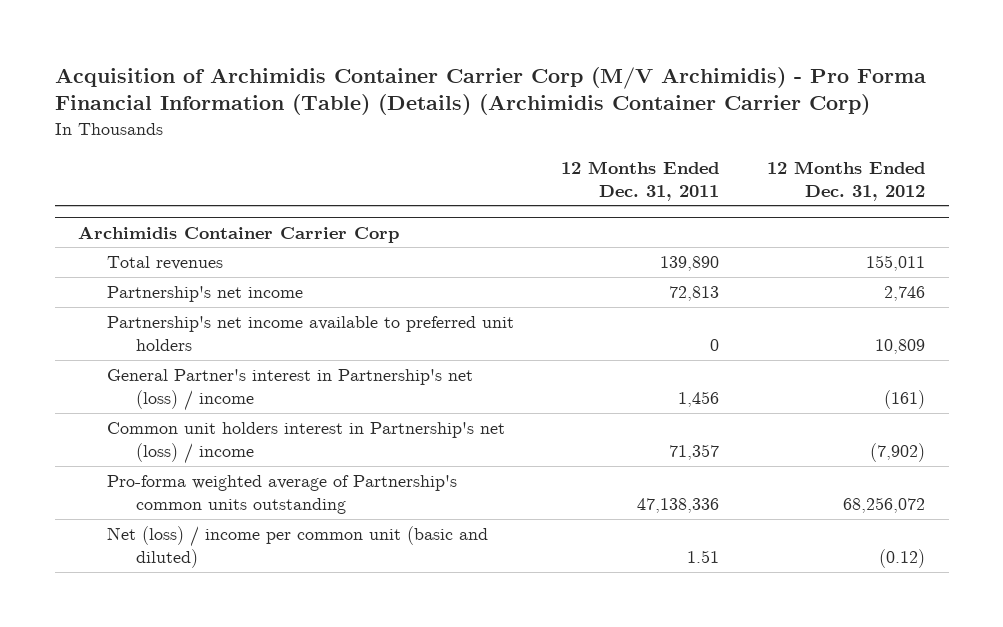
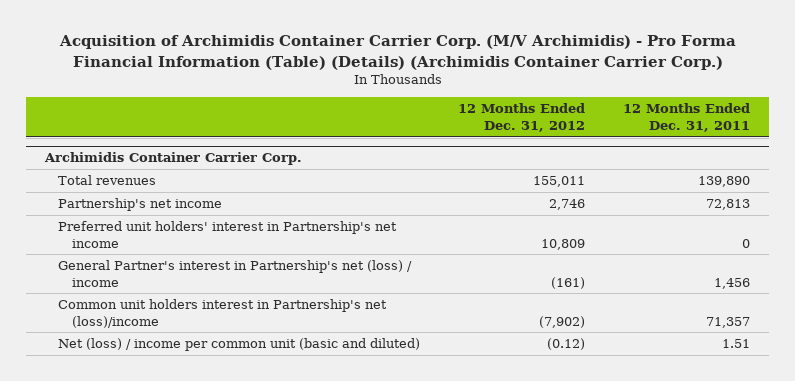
- Acquisition of Archimidis Container Carrier Corp (M/V Archimidis) - Pro Forma Financial Information (Table) (Details) (Archimidis Container Carrier Corp)
+ Acquisition of Archimidis Container Carrier Corp. (M/V Archimidis) - Pro Forma Financial Information (Table) (Details) (Archimidis Container Carrier Corp.)
- | 12 Months Ended Dec. 31, 2011 | 12 Months Ended Dec. 31, 2012
+ | 12 Months Ended Dec. 31, 2012 | 12 Months Ended Dec. 31, 2011
- Archimidis Container Carrier Corp
+ Archimidis Container Carrier Corp.
- Partnership's net income available to preferred unit holders | 0 | 10,809
+ Preferred unit holders' interest in Partnership's net income | 10,809 | 0
- Common unit holders interest in Partnership's net (loss) / income | 71,357 | (7,902)
- Pro-forma weighted average of Partnership's common units outstanding | 47,138,336 | 68,256,072
+ Common unit holders interest in Partnership's net (loss)/income | (7,902) | 71,357

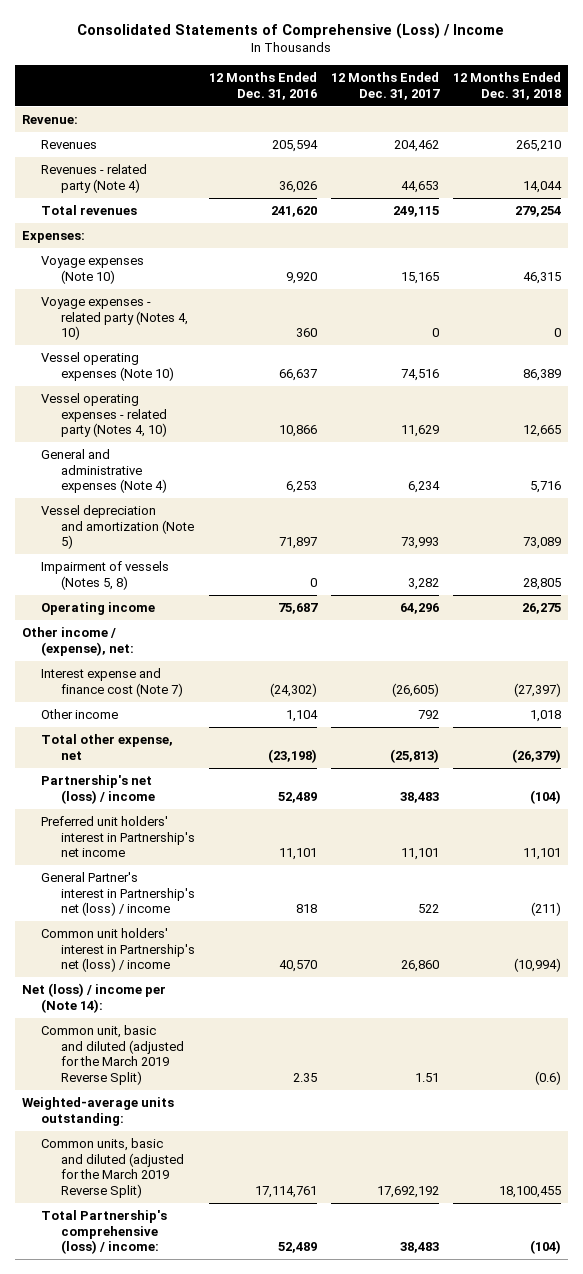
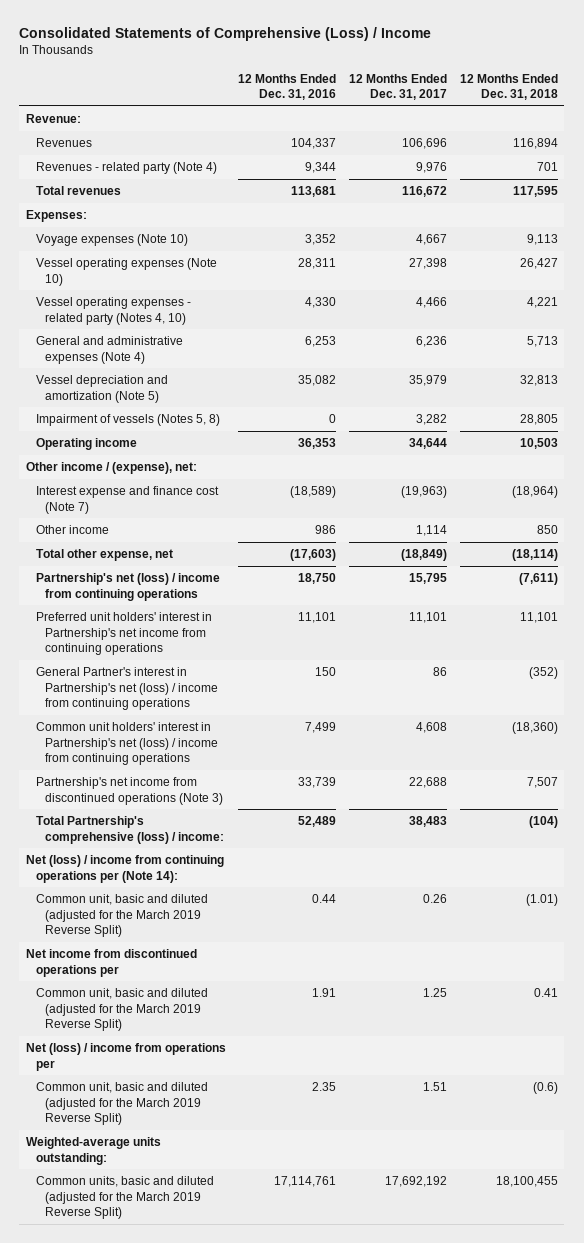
- Revenues | 205,594 | 204,462 | 265,210
- Revenues - related party (Note 4) | 36,026 | 44,653 | 14,044
- Total revenues | 241,620 | 249,115 | 279,254
+ Revenues | 104,337 | 106,696 | 116,894
+ Revenues - related party (Note 4) | 9,344 | 9,976 | 701
+ Total revenues | 113,681 | 116,672 | 117,595
- Voyage expenses (Note 10) | 9,920 | 15,165 | 46,315
- Voyage expenses - related party (Notes 4, 10) | 360 | 0 | 0
- Vessel operating expenses (Note 10) | 66,637 | 74,516 | 86,389
- Vessel operating expenses - related party (Notes 4, 10) | 10,866 | 11,629 | 12,665
- General and administrative expenses (Note 4) | 6,253 | 6,234 | 5,716
- Vessel depreciation and amortization (Note 5) | 71,897 | 73,993 | 73,089
+ Voyage expenses (Note 10) | 3,352 | 4,667 | 9,113
+ Vessel operating expenses (Note 10) | 28,311 | 27,398 | 26,427
+ Vessel operating expenses - related party (Notes 4, 10) | 4,330 | 4,466 | 4,221
+ General and administrative expenses (Note 4) | 6,253 | 6,236 | 5,713
+ Vessel depreciation and amortization (Note 5) | 35,082 | 35,979 | 32,813
- Operating income | 75,687 | 64,296 | 26,275
+ Operating income | 36,353 | 34,644 | 10,503
- Interest expense and finance cost (Note 7) | (24,302) | (26,605) | (27,397)
- Other income | 1,104 | 792 | 1,018
- Total other expense, net | (23,198) | (25,813) | (26,379)
- Partnership's net (loss) / income | 52,489 | 38,483 | (104)
- Preferred unit holders' interest in Partnership's net income | 11,101 | 11,101 | 11,101
- General Partner's interest in Partnership's net (loss) / income | 818 | 522 | (211)
- Common unit holders' interest in Partnership's net (loss) / income | 40,570 | 26,860 | (10,994)
- Net (loss) / income per (Note 14):
+ Interest expense and finance cost (Note 7) | (18,589) | (19,963) | (18,964)
+ Other income | 986 | 1,114 | 850
+ Total other expense, net | (17,603) | (18,849) | (18,114)
+ Partnership's net (loss) / income from continuing operations | 18,750 | 15,795 | (7,611)
+ Preferred unit holders' interest in Partnership's net income from continuing operations | 11,101 | 11,101 | 11,101
+ General Partner's interest in Partnership's net (loss) / income from continuing operations | 150 | 86 | (352)
+ Common unit holders' interest in Partnership's net (loss) / income from continuing operations | 7,499 | 4,608 | (18,360)
+ Partnership's net income from discontinued operations (Note 3) | 33,739 | 22,688 | 7,507
moved up: Total Partnership's comprehensive (loss) / income: | 52,489 | 38,483 | (104)
+ Net (loss) / income from continuing operations per (Note 14):
+ Common unit, basic and diluted (adjusted for the March 2019 Reverse Split) | 0.44 | 0.26 | (1.01)
+ Net income from discontinued operations per
+ Common unit, basic and diluted (adjusted for the March 2019 Reverse Split) | 1.91 | 1.25 | 0.41
+ Net (loss) / income from operations per

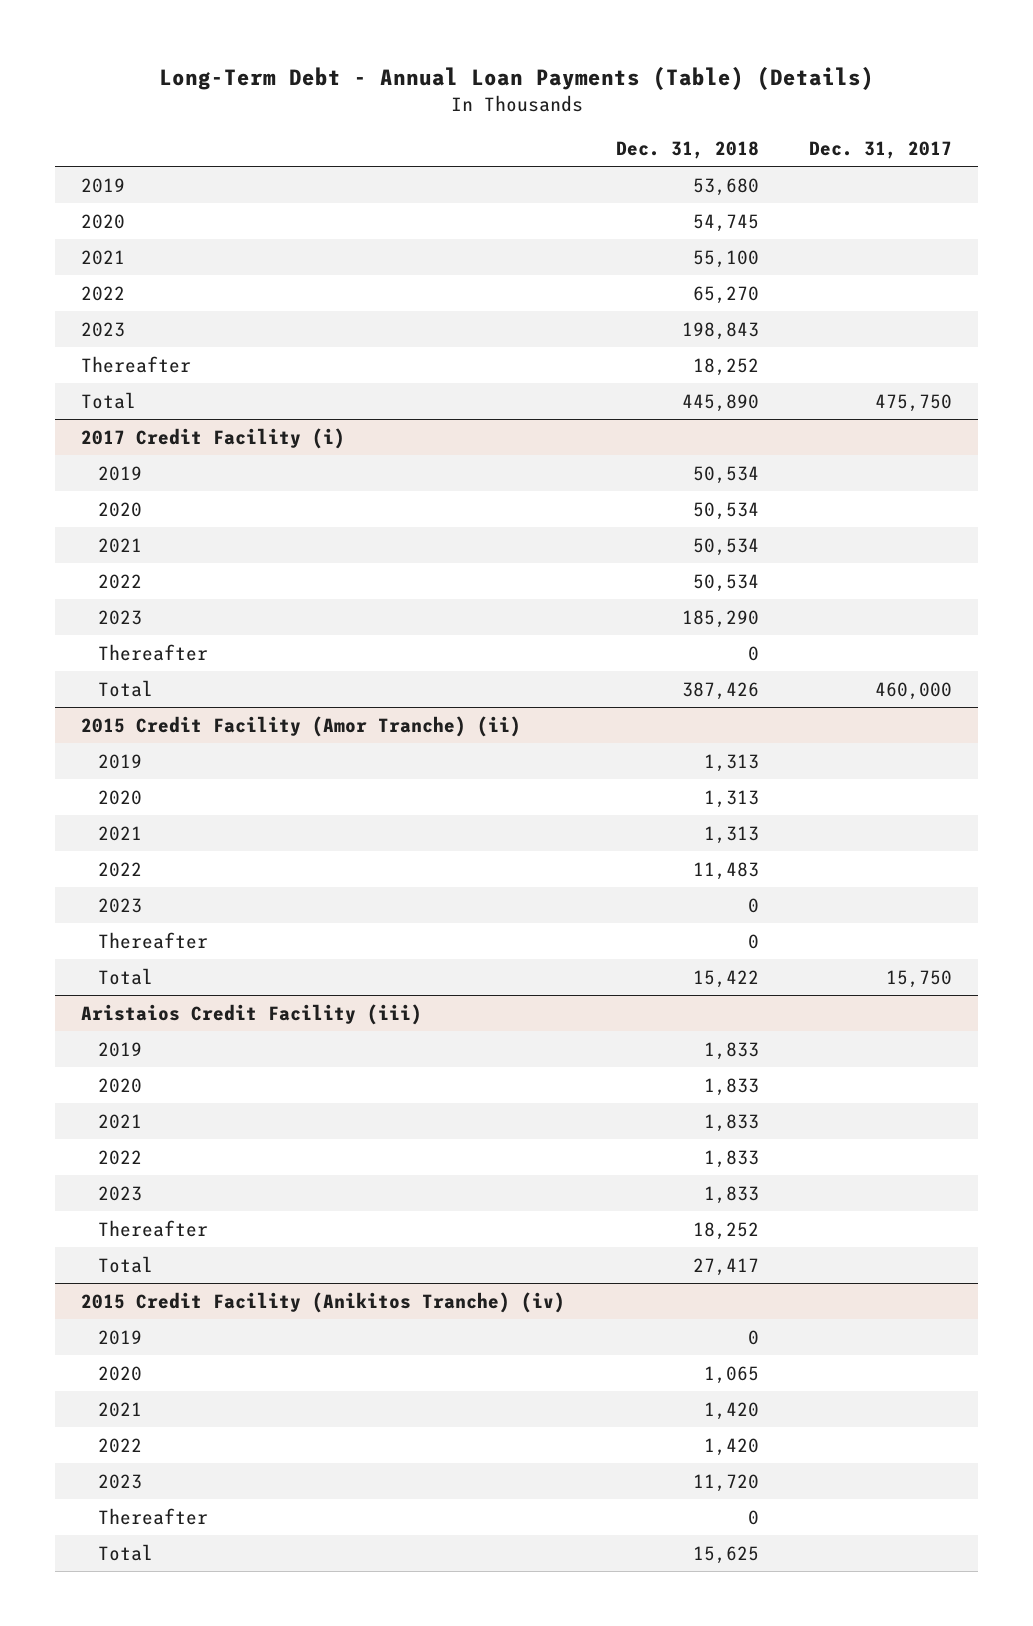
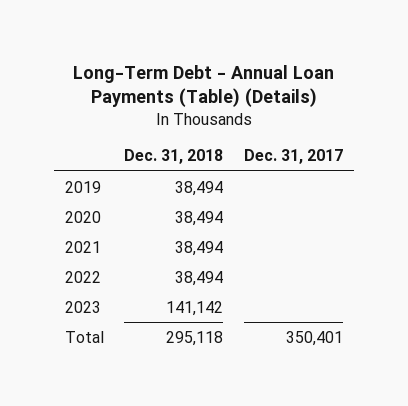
- 2019 | 53,680 |
- 2020 | 54,745 |
- 2021 | 55,100 |
- 2022 | 65,270 |
- 2023 | 198,843 |
- Thereafter | 18,252 |
- Total | 445,890 | 475,750
- 2017 Credit Facility (i)
- 2019 | 50,534 |
- 2020 | 50,534 |
- 2021 | 50,534 |
- 2022 | 50,534 |
- 2023 | 185,290 |
- Thereafter | 0 |
- Total | 387,426 | 460,000
- 2015 Credit Facility (Amor Tranche) (ii)
- 2019 | 1,313 |
- 2020 | 1,313 |
- 2021 | 1,313 |
- 2022 | 11,483 |
- 2023 | 0 |
- Thereafter | 0 |
- Total | 15,422 | 15,750
- Aristaios Credit Facility (iii)
- 2019 | 1,833 |
- 2020 | 1,833 |
- 2021 | 1,833 |
- 2022 | 1,833 |
- 2023 | 1,833 |
- Thereafter | 18,252 |
- Total | 27,417 |
- 2015 Credit Facility (Anikitos Tranche) (iv)
- 2019 | 0 |
- 2020 | 1,065 |
- 2021 | 1,420 |
- 2022 | 1,420 |
- 2023 | 11,720 |
- Thereafter | 0 |
- Total | 15,625 |
+ 2019 | 38,494 |
+ 2020 | 38,494 |
+ 2021 | 38,494 |
+ 2022 | 38,494 |
+ 2023 | 141,142 |
+ Total | 295,118 | 350,401

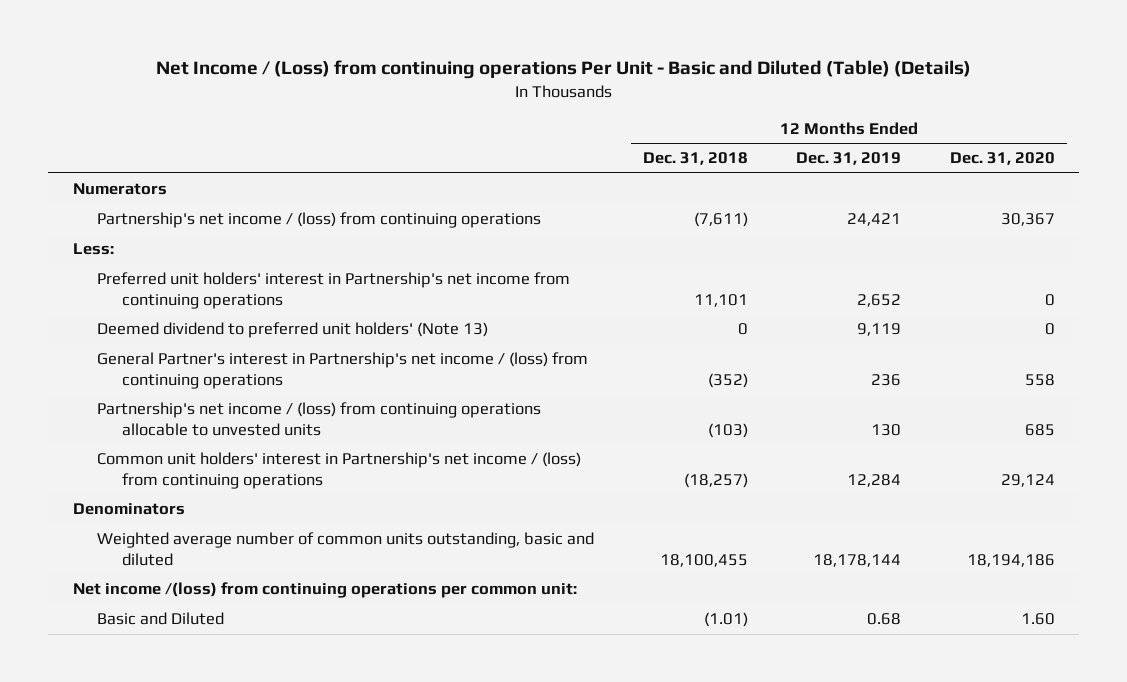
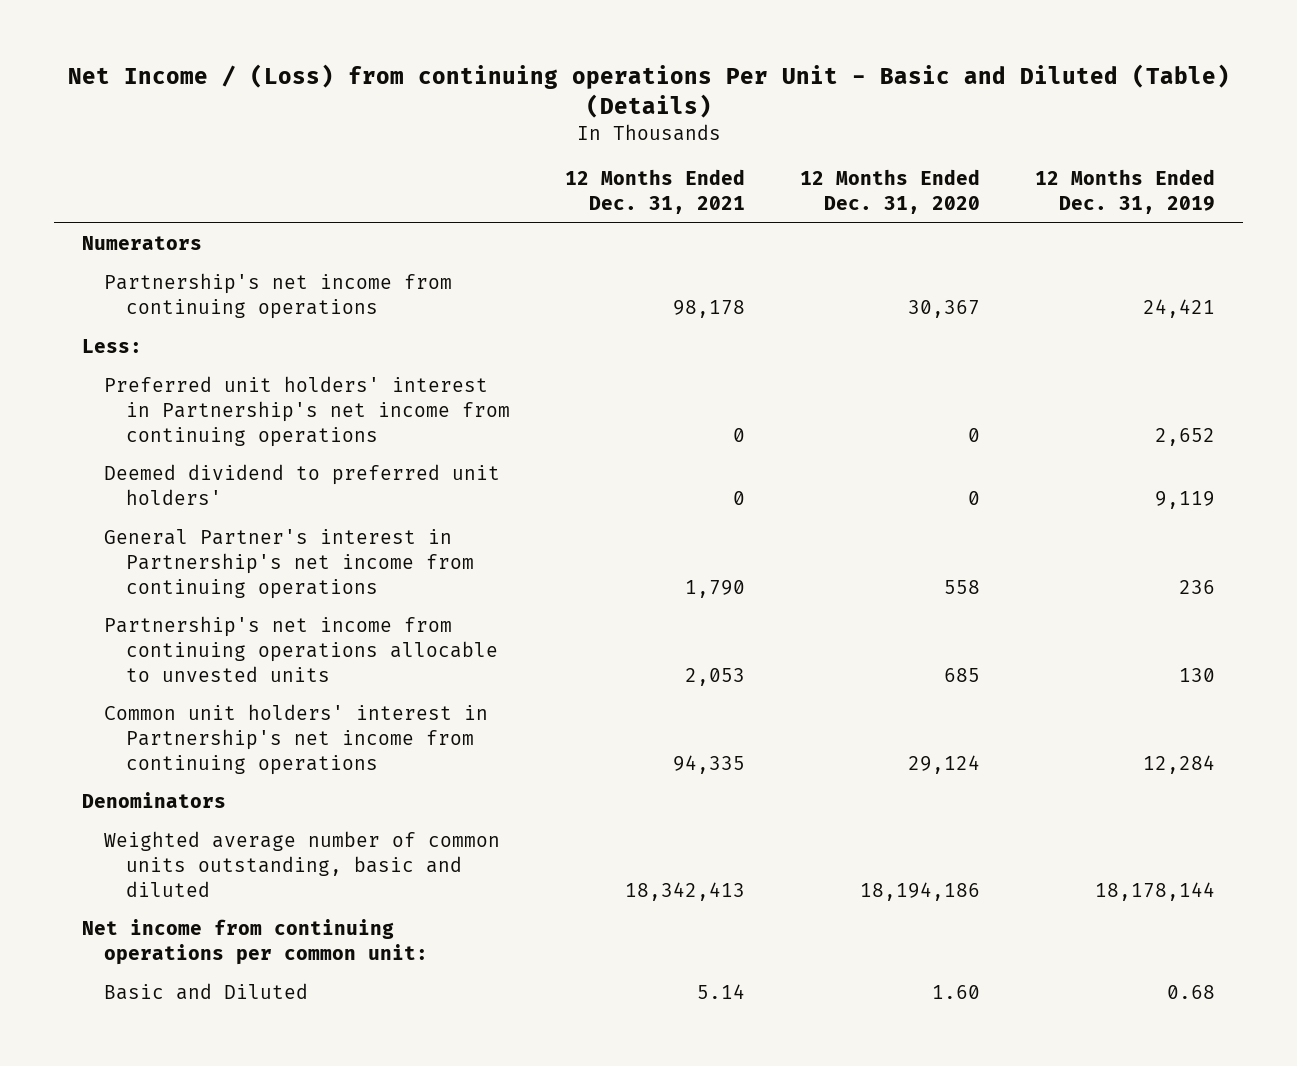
- | 12 Months Ended Dec. 31, 2018 | 12 Months Ended Dec. 31, 2019 | 12 Months Ended Dec. 31, 2020
+ | 12 Months Ended Dec. 31, 2021 | 12 Months Ended Dec. 31, 2020 | 12 Months Ended Dec. 31, 2019
- Partnership's net income / (loss) from continuing operations | (7,611) | 24,421 | 30,367
+ Partnership's net income from continuing operations | 98,178 | 30,367 | 24,421
- Deemed dividend to preferred unit holders' (Note 13) | 0 | 9,119 | 0
- General Partner's interest in Partnership's net income / (loss) from continuing operations | (352) | 236 | 558
- Partnership's net income / (loss) from continuing operations allocable to unvested units | (103) | 130 | 685
- Common unit holders' interest in Partnership's net income / (loss) from continuing operations | (18,257) | 12,284 | 29,124
+ Deemed dividend to preferred unit holders' | 0 | 0 | 9,119
+ General Partner's interest in Partnership's net income from continuing operations | 1,790 | 558 | 236
+ Partnership's net income from continuing operations allocable to unvested units | 2,053 | 685 | 130
+ Common unit holders' interest in Partnership's net income from continuing operations | 94,335 | 29,124 | 12,284
- Net income /(loss) from continuing operations per common unit:
+ Net income from continuing operations per common unit:

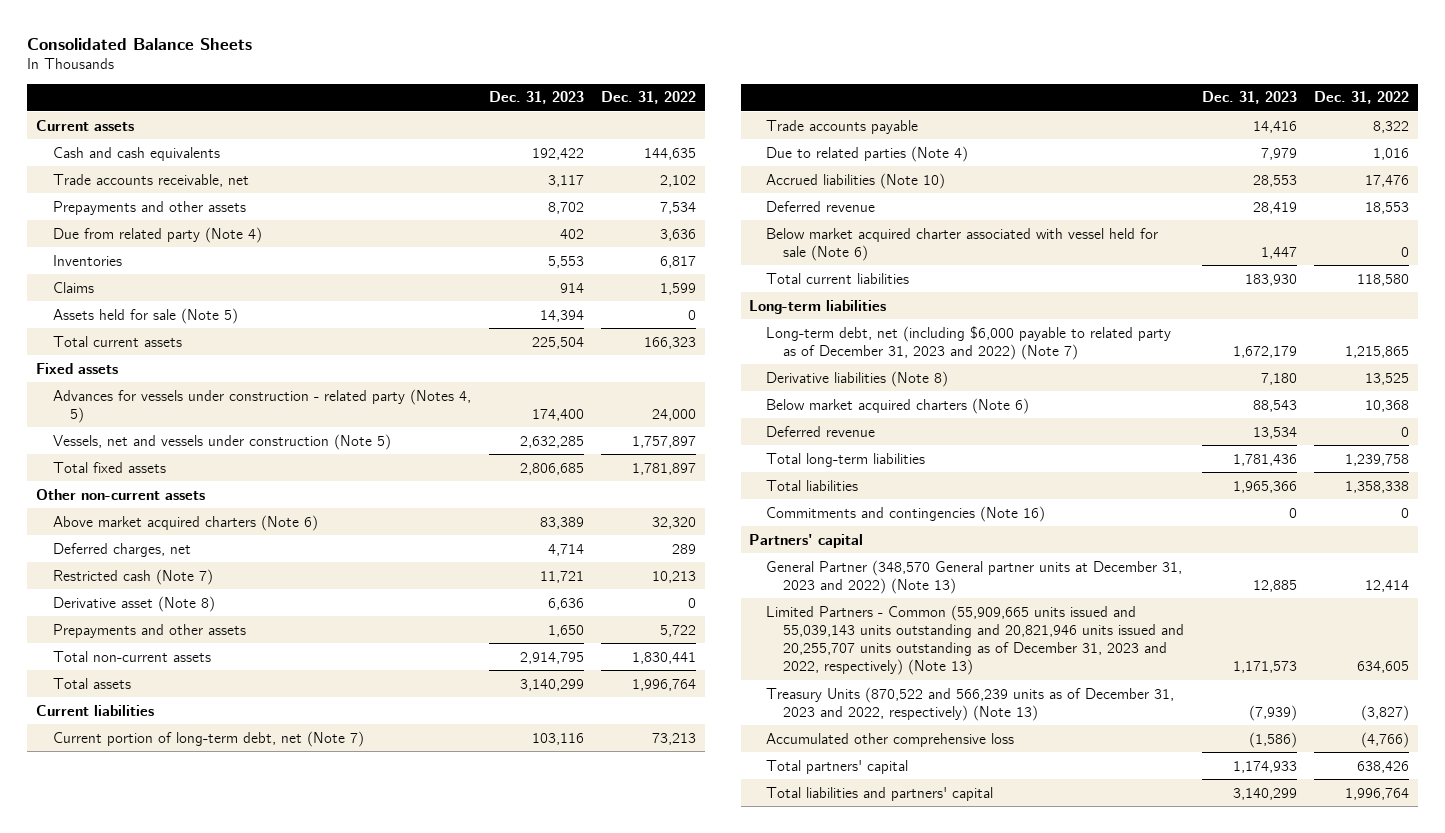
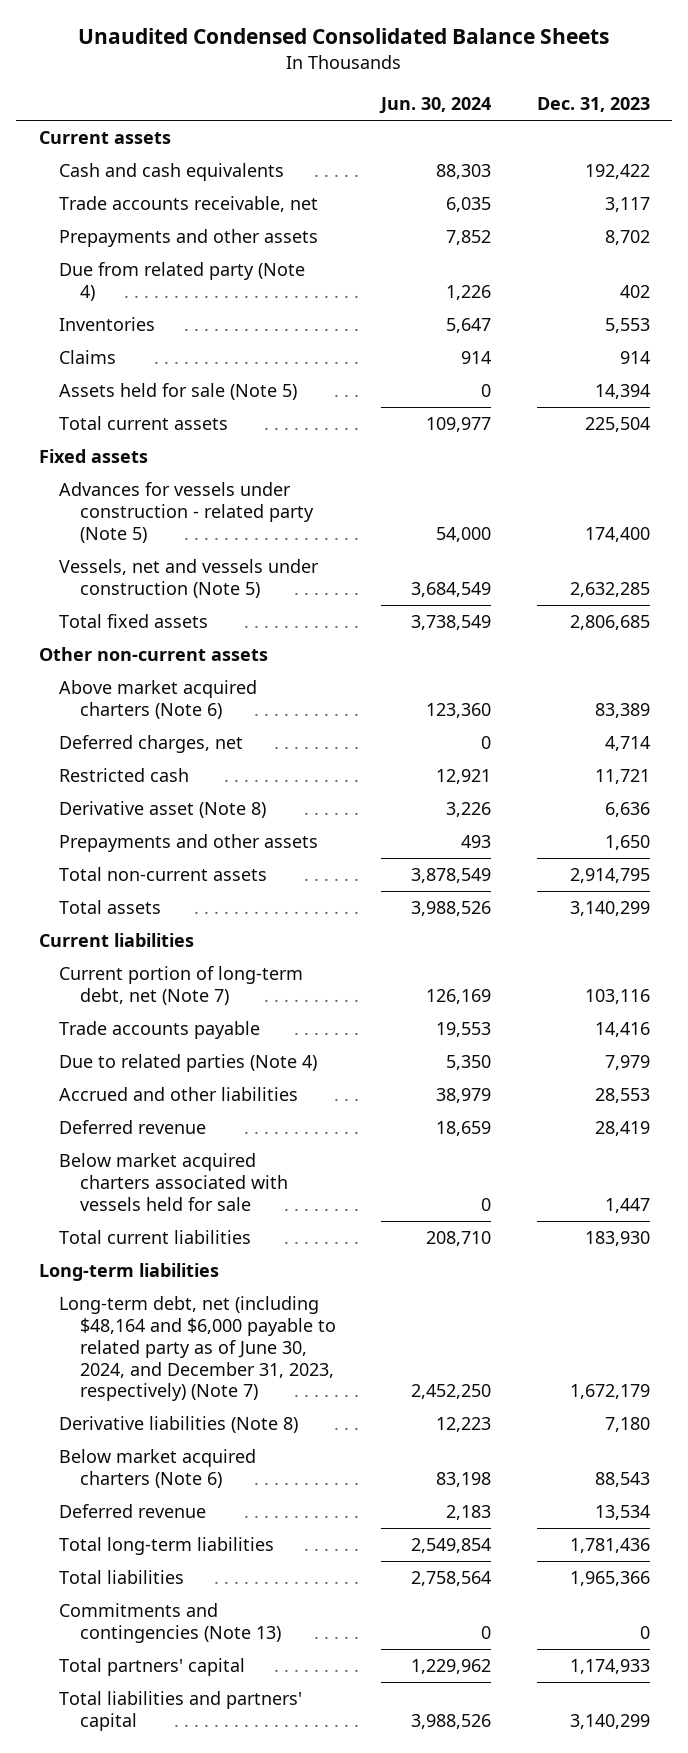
- Consolidated Balance Sheets
+ Unaudited Condensed Consolidated Balance Sheets
- | Dec. 31, 2023 | Dec. 31, 2022
+ | Jun. 30, 2024 | Dec. 31, 2023
- Advances for vessels under construction - related party (Notes 4, 5) | 174,400 | 24,000
+ Advances for vessels under construction - related party (Note 5) | 54,000 | 174,400
- Restricted cash (Note 7) | 11,721 | 10,213
+ Restricted cash | 12,921 | 11,721
- Accrued liabilities (Note 10) | 28,553 | 17,476
+ Accrued and other liabilities | 38,979 | 28,553
- Below market acquired charter associated with vessel held for sale (Note 6) | 1,447 | 0
+ Below market acquired charters associated with vessels held for sale | 0 | 1,447
- Long-term debt, net (including $6,000 payable to related party as of December 31, 2023 and 2022) (Note 7) | 1,672,179 | 1,215,865
+ Long-term debt, net (including $48,164 and $6,000 payable to related party as of June 30, 2024, and December 31, 2023, respectively) (Note 7) | 2,452,250 | 1,672,179
- Commitments and contingencies (Note 16) | 0 | 0
- Partners' capital
- General Partner (348,570 General partner units at December 31, 2023 and 2022) (Note 13) | 12,885 | 12,414
- Limited Partners - Common (55,909,665 units issued and 55,039,143 units outstanding and 20,821,946 units issued and 20,255,707 units outstanding as of December 31, 2023 and 2022, respectively) (Note 13) | 1,171,573 | 634,605
- Treasury Units (870,522 and 566,239 units as of December 31, 2023 and 2022, respectively) (Note 13) | (7,939) | (3,827)
- Accumulated other comprehensive loss | (1,586) | (4,766)
+ Commitments and contingencies (Note 13) | 0 | 0

